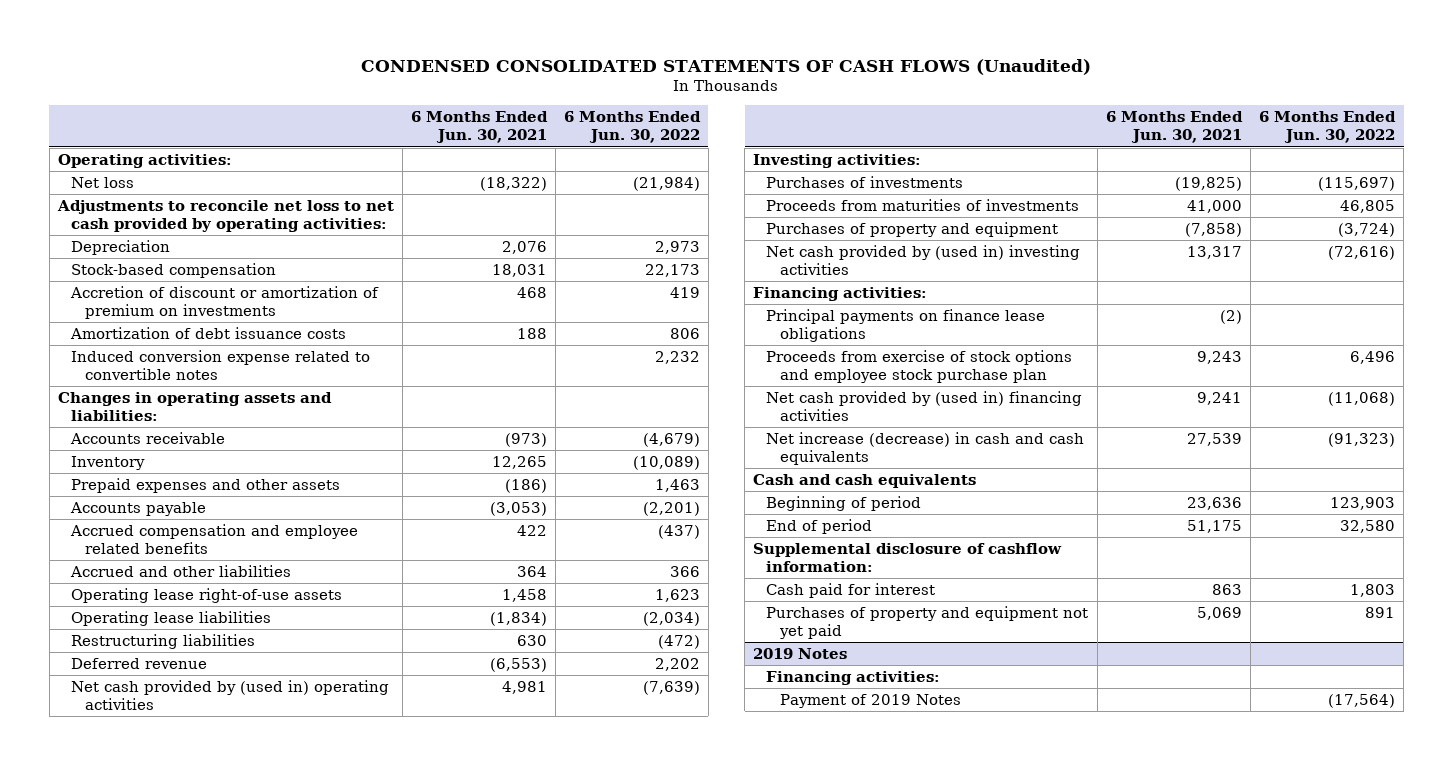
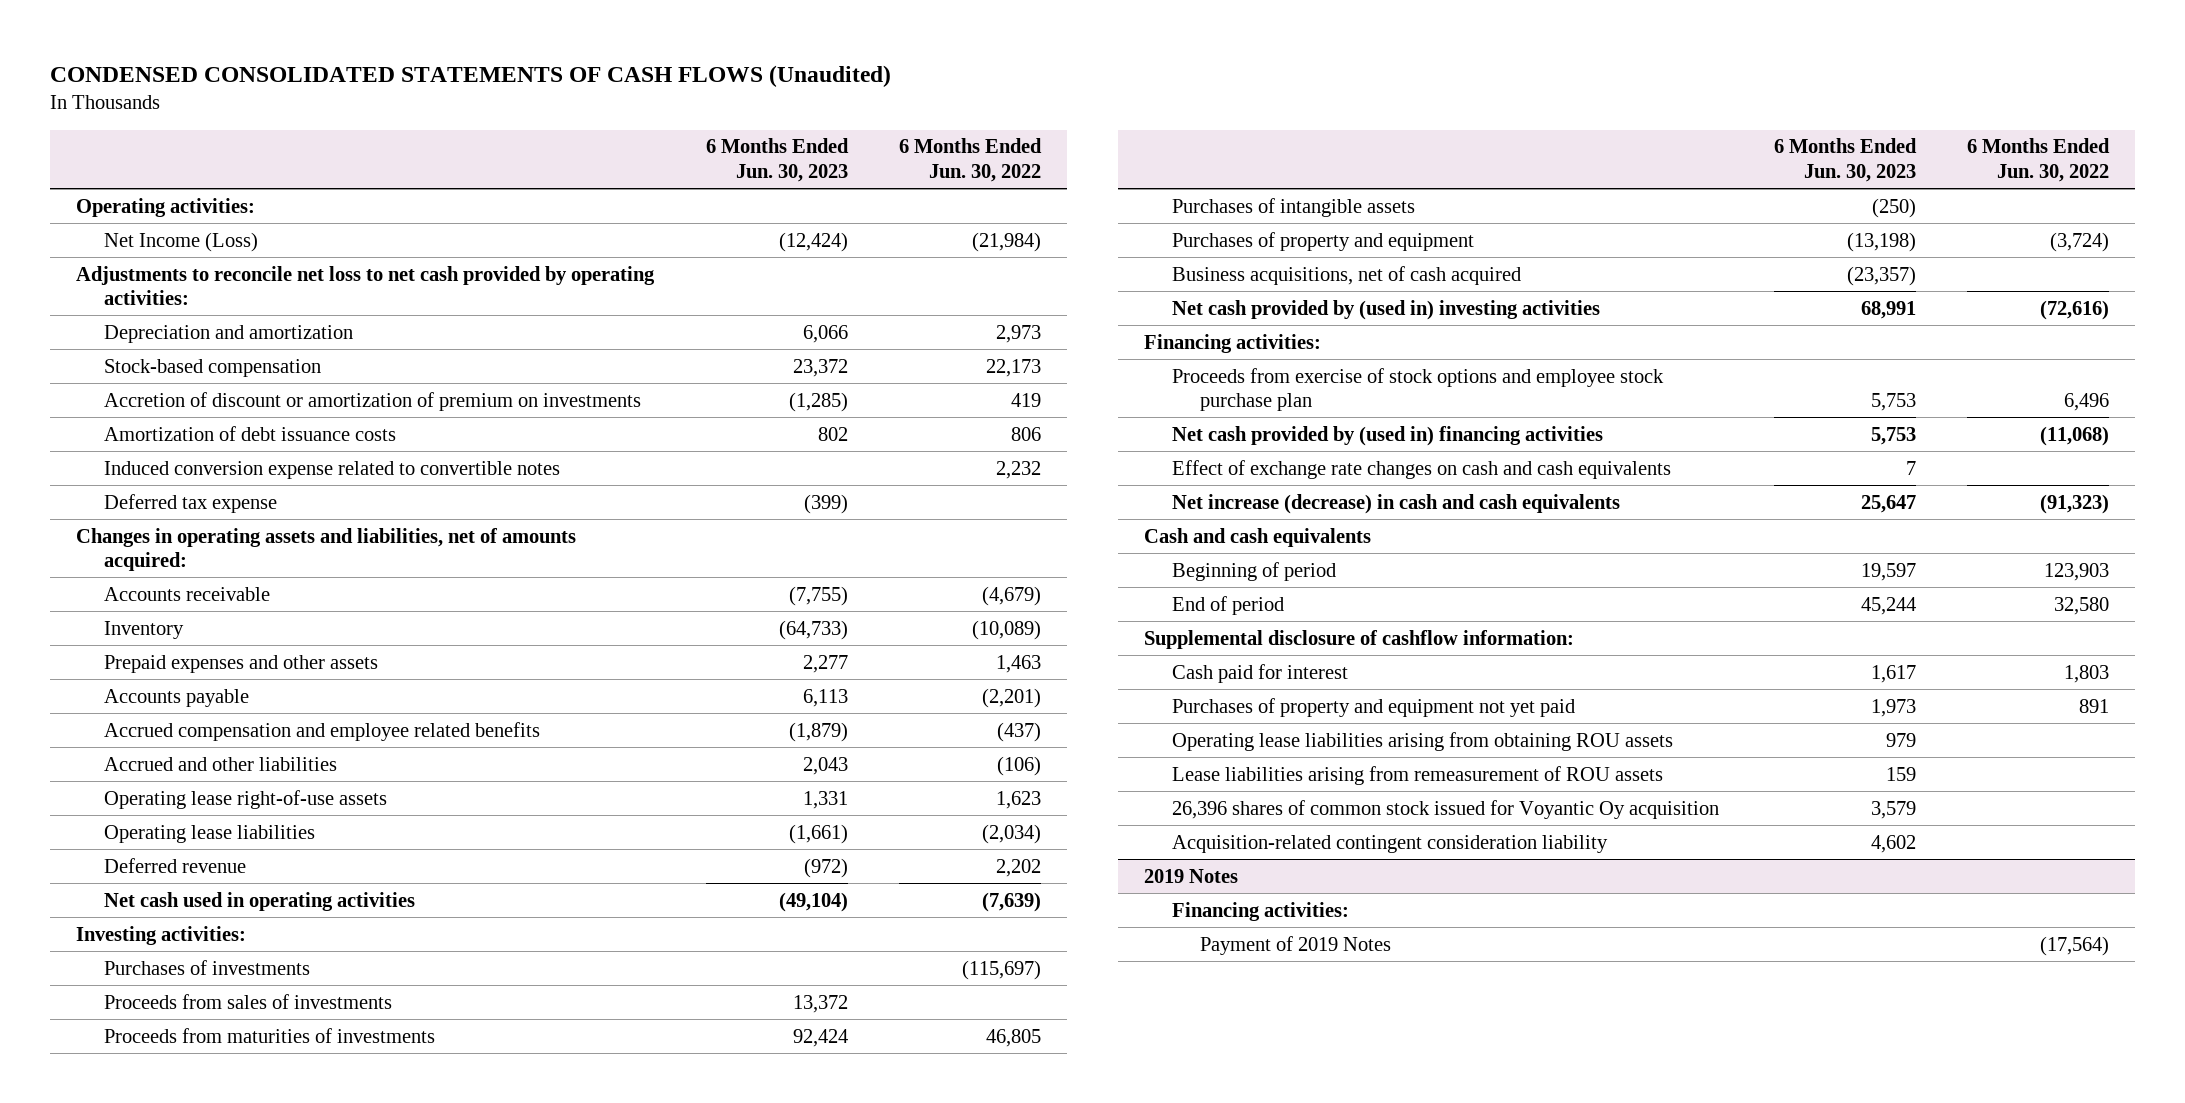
- | 6 Months Ended Jun. 30, 2021 | 6 Months Ended Jun. 30, 2022
+ | 6 Months Ended Jun. 30, 2023 | 6 Months Ended Jun. 30, 2022
- Net loss | (18,322) | (21,984)
+ Net Income (Loss) | (12,424) | (21,984)
- Depreciation | 2,076 | 2,973
+ Depreciation and amortization | 6,066 | 2,973
- Changes in operating assets and liabilities:
+ Deferred tax expense | (399) |
+ Changes in operating assets and liabilities, net of amounts acquired:
- Accrued and other liabilities | 364 | 366
+ Accrued and other liabilities | 2,043 | (106)
- Restructuring liabilities | 630 | (472)
- Net cash provided by (used in) operating activities | 4,981 | (7,639)
+ Net cash used in operating activities | (49,104) | (7,639)
+ Proceeds from sales of investments | 13,372 |
+ Purchases of intangible assets | (250) |
+ Business acquisitions, net of cash acquired | (23,357) |
- Principal payments on finance lease obligations | (2) |
+ Effect of exchange rate changes on cash and cash equivalents | 7 |
+ Operating lease liabilities arising from obtaining ROU assets | 979 |
+ Lease liabilities arising from remeasurement of ROU assets | 159 |
+ 26,396 shares of common stock issued for Voyantic Oy acquisition | 3,579 |
+ Acquisition-related contingent consideration liability | 4,602 |

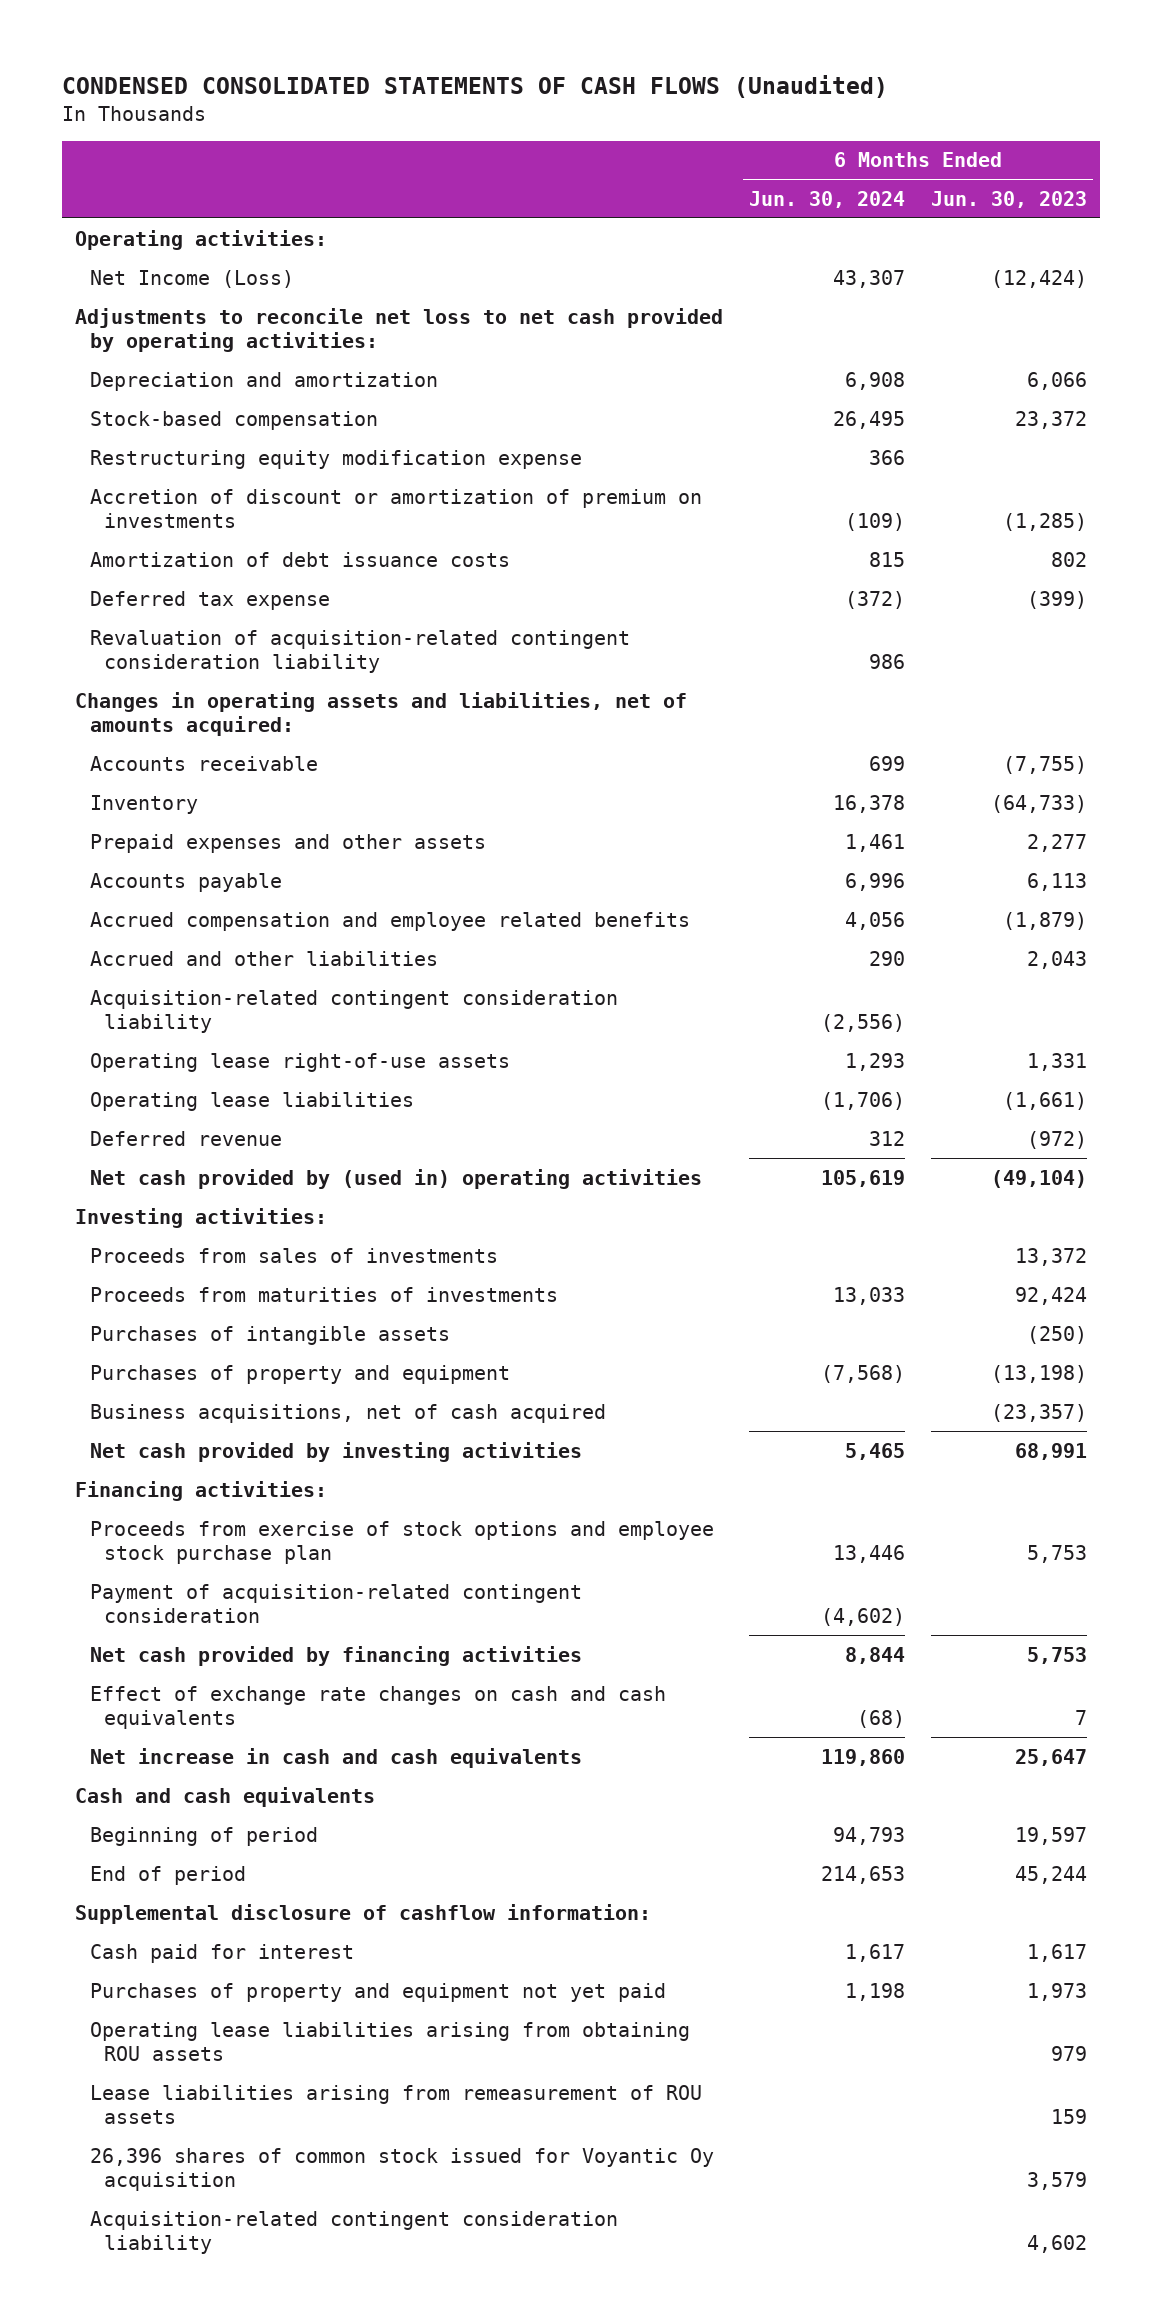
- | 6 Months Ended Jun. 30, 2023 | 6 Months Ended Jun. 30, 2022
+ | 6 Months Ended Jun. 30, 2024 | 6 Months Ended Jun. 30, 2023
+ Restructuring equity modification expense | 366 |
- Induced conversion expense related to convertible notes | | 2,232
+ Revaluation of acquisition-related contingent consideration liability | 986 |
+ Acquisition-related contingent consideration liability | (2,556) |
- Net cash used in operating activities | (49,104) | (7,639)
+ Net cash provided by (used in) operating activities | 105,619 | (49,104)
- Purchases of investments | | (115,697)
- Net cash provided by (used in) investing activities | 68,991 | (72,616)
+ Net cash provided by investing activities | 5,465 | 68,991
- Net cash provided by (used in) financing activities | 5,753 | (11,068)
+ Payment of acquisition-related contingent consideration | (4,602) |
+ Net cash provided by financing activities | 8,844 | 5,753
- Net increase (decrease) in cash and cash equivalents | 25,647 | (91,323)
+ Net increase in cash and cash equivalents | 119,860 | 25,647
- 2019 Notes
- Financing activities:
- Payment of 2019 Notes | | (17,564)

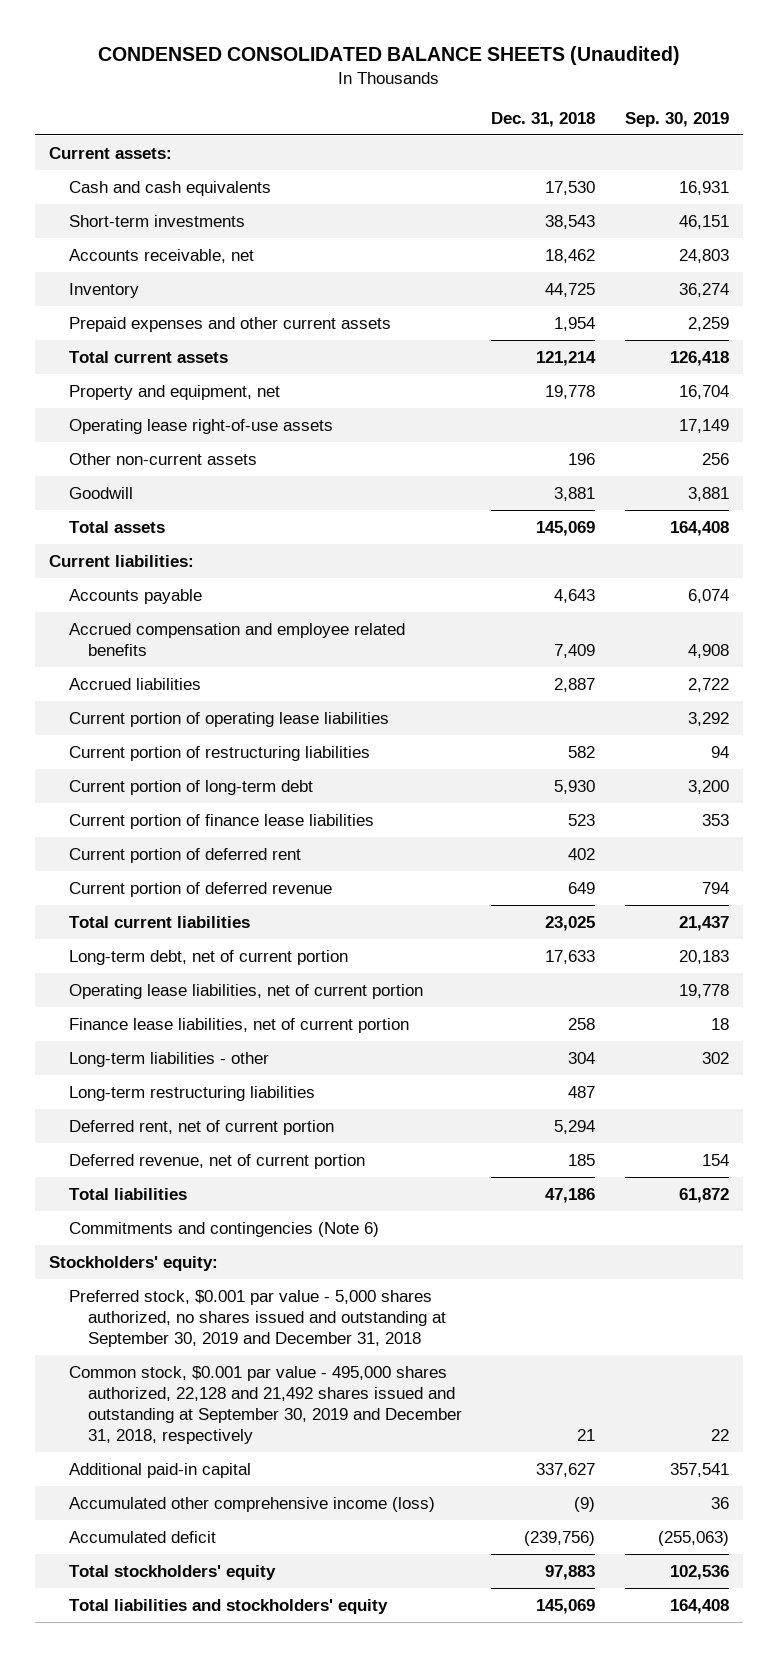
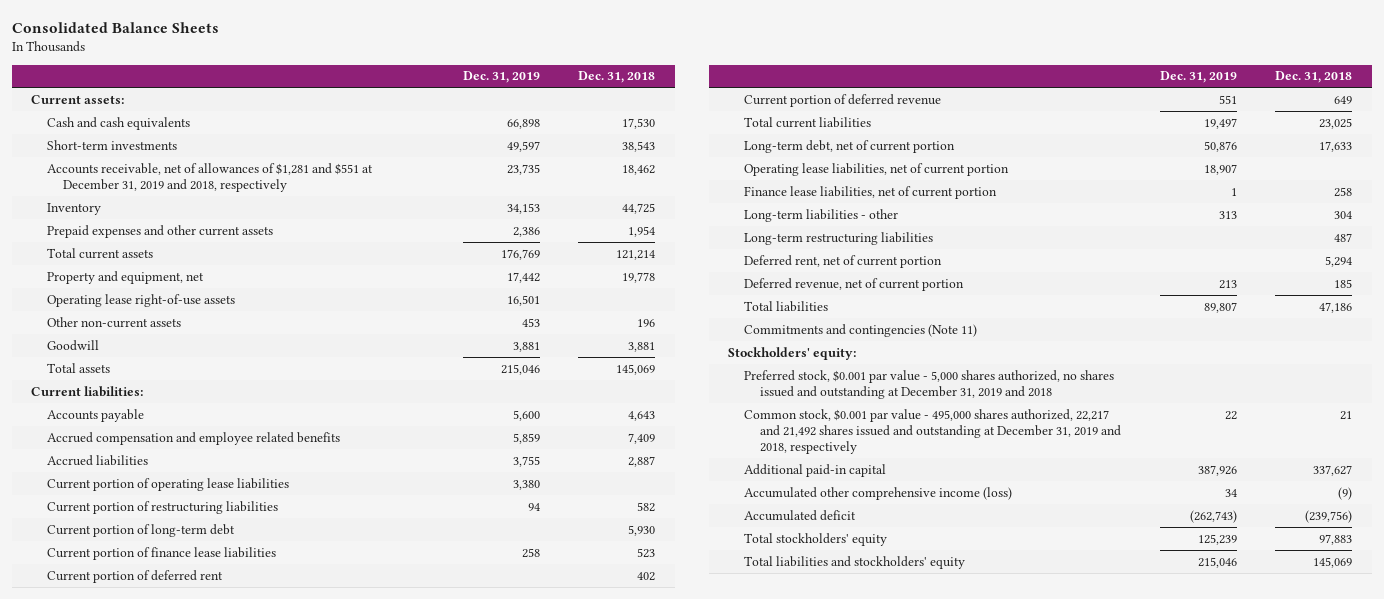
- CONDENSED CONSOLIDATED BALANCE SHEETS (Unaudited)
+ Consolidated Balance Sheets
- | Dec. 31, 2018 | Sep. 30, 2019
+ | Dec. 31, 2019 | Dec. 31, 2018
- Accounts receivable, net | 18,462 | 24,803
+ Accounts receivable, net of allowances of $1,281 and $551 at December 31, 2019 and 2018, respectively | 23,735 | 18,462
- Commitments and contingencies (Note 6)
+ Commitments and contingencies (Note 11)
- Preferred stock, $0.001 par value - 5,000 shares authorized, no shares issued and outstanding at September 30, 2019 and December 31, 2018
- Common stock, $0.001 par value - 495,000 shares authorized, 22,128 and 21,492 shares issued and outstanding at September 30, 2019 and December 31, 2018, respectively | 21 | 22
+ Preferred stock, $0.001 par value - 5,000 shares authorized, no shares issued and outstanding at December 31, 2019 and 2018
+ Common stock, $0.001 par value - 495,000 shares authorized, 22,217 and 21,492 shares issued and outstanding at December 31, 2019 and 2018, respectively | 22 | 21

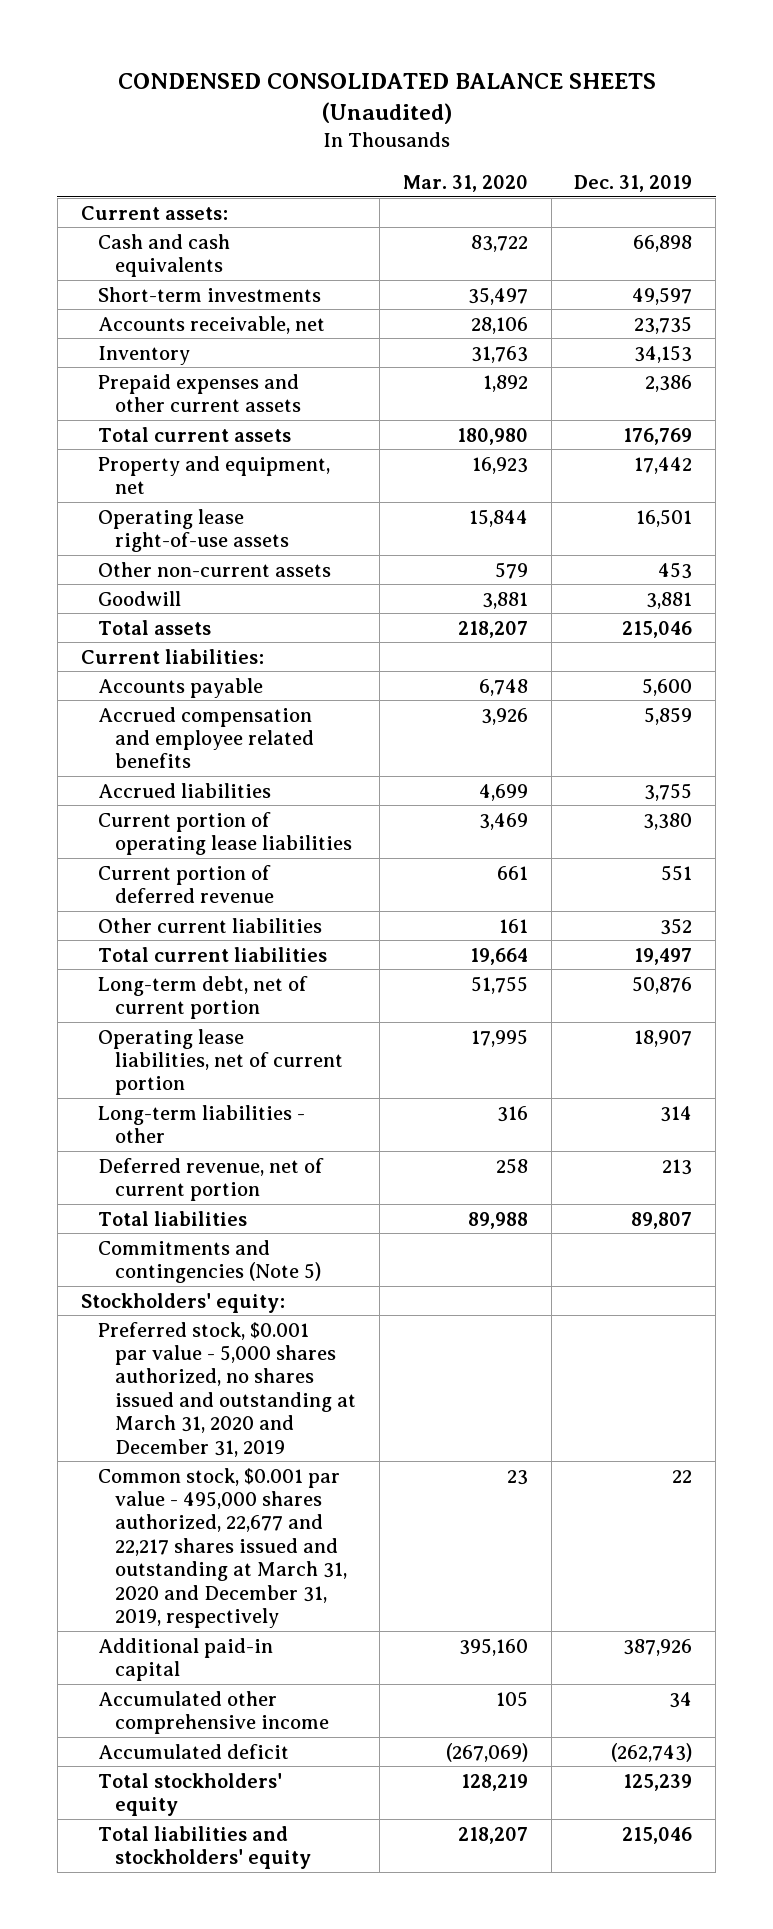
- Consolidated Balance Sheets
+ CONDENSED CONSOLIDATED BALANCE SHEETS (Unaudited)
- | Dec. 31, 2019 | Dec. 31, 2018
+ | Mar. 31, 2020 | Dec. 31, 2019
- Accounts receivable, net of allowances of $1,281 and $551 at December 31, 2019 and 2018, respectively | 23,735 | 18,462
+ Accounts receivable, net | 28,106 | 23,735
- Current portion of restructuring liabilities | 94 | 582
- Current portion of long-term debt | | 5,930
- Current portion of finance lease liabilities | 258 | 523
- Current portion of deferred rent | | 402
+ Other current liabilities | 161 | 352
- Finance lease liabilities, net of current portion | 1 | 258
- Long-term liabilities - other | 313 | 304
- Long-term restructuring liabilities | | 487
- Deferred rent, net of current portion | | 5,294
+ Long-term liabilities - other | 316 | 314
- Commitments and contingencies (Note 11)
+ Commitments and contingencies (Note 5)
- Preferred stock, $0.001 par value - 5,000 shares authorized, no shares issued and outstanding at December 31, 2019 and 2018
- Common stock, $0.001 par value - 495,000 shares authorized, 22,217 and 21,492 shares issued and outstanding at December 31, 2019 and 2018, respectively | 22 | 21
+ Preferred stock, $0.001 par value - 5,000 shares authorized, no shares issued and outstanding at March 31, 2020 and December 31, 2019
+ Common stock, $0.001 par value - 495,000 shares authorized, 22,677 and 22,217 shares issued and outstanding at March 31, 2020 and December 31, 2019, respectively | 23 | 22
- Accumulated other comprehensive income (loss) | 34 | (9)
+ Accumulated other comprehensive income | 105 | 34

